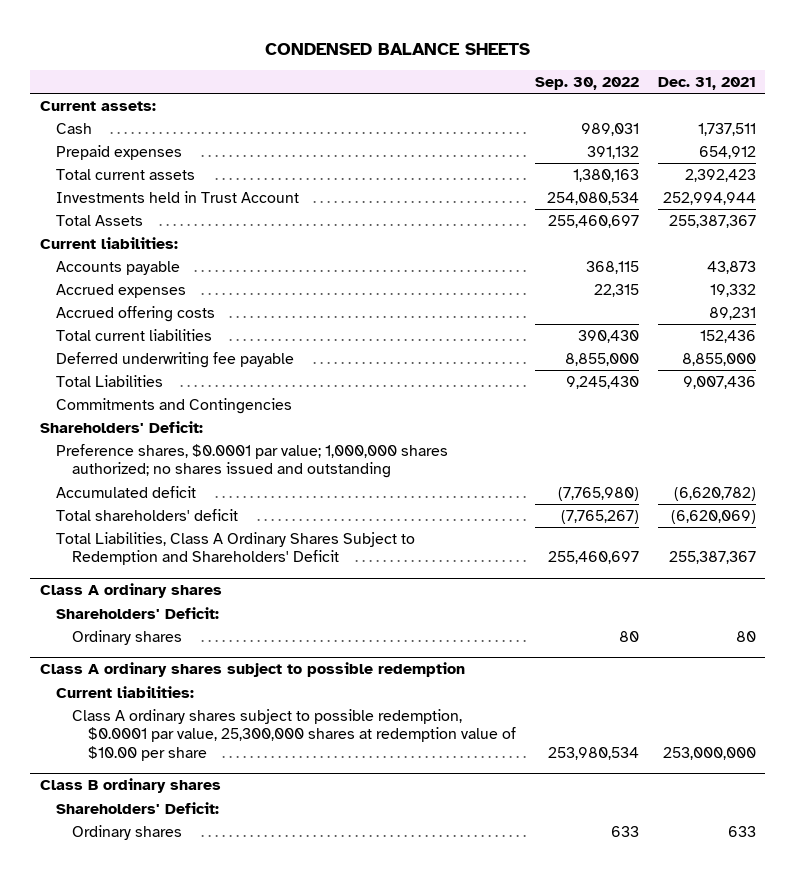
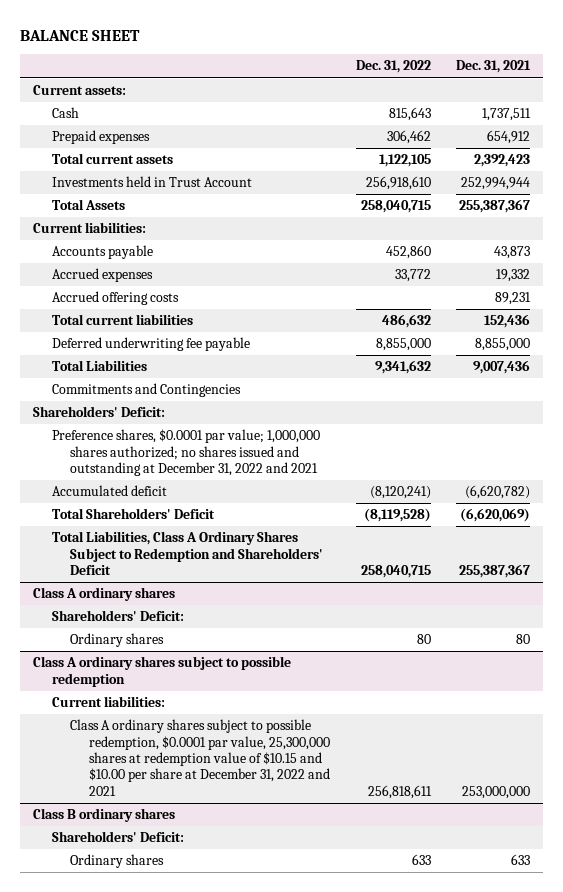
- CONDENSED BALANCE SHEETS
+ BALANCE SHEET
- | Sep. 30, 2022 | Dec. 31, 2021
+ | Dec. 31, 2022 | Dec. 31, 2021
- Preference shares, $0.0001 par value; 1,000,000 shares authorized; no shares issued and outstanding
+ Preference shares, $0.0001 par value; 1,000,000 shares authorized; no shares issued and outstanding at December 31, 2022 and 2021
- Total shareholders' deficit | (7,765,267) | (6,620,069)
+ Total Shareholders' Deficit | (8,119,528) | (6,620,069)
@ Class A ordinary shares subject to possible redemption
- Class A ordinary shares subject to possible redemption, $0.0001 par value, 25,300,000 shares at redemption value of $10.00 per share | 253,980,534 | 253,000,000
+ Class A ordinary shares subject to possible redemption, $0.0001 par value, 25,300,000 shares at redemption value of $10.15 and $10.00 per share at December 31, 2022 and 2021 | 256,818,611 | 253,000,000

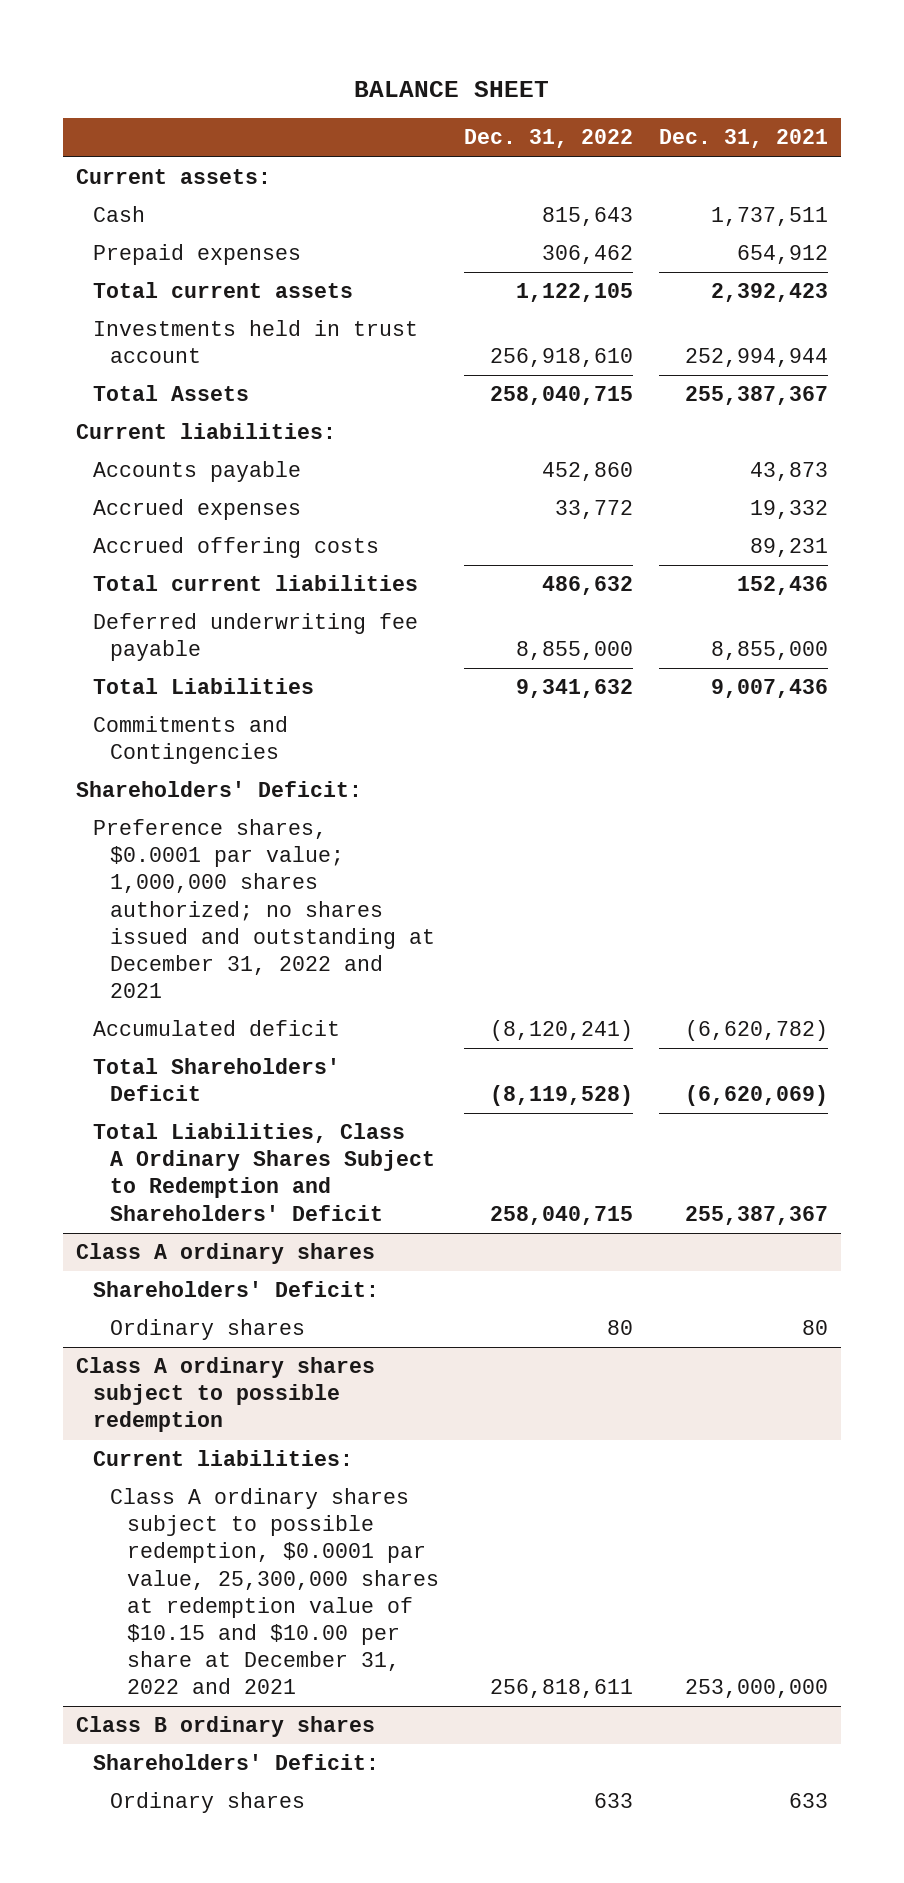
- Investments held in Trust Account | 256,918,610 | 252,994,944
+ Investments held in trust account | 256,918,610 | 252,994,944

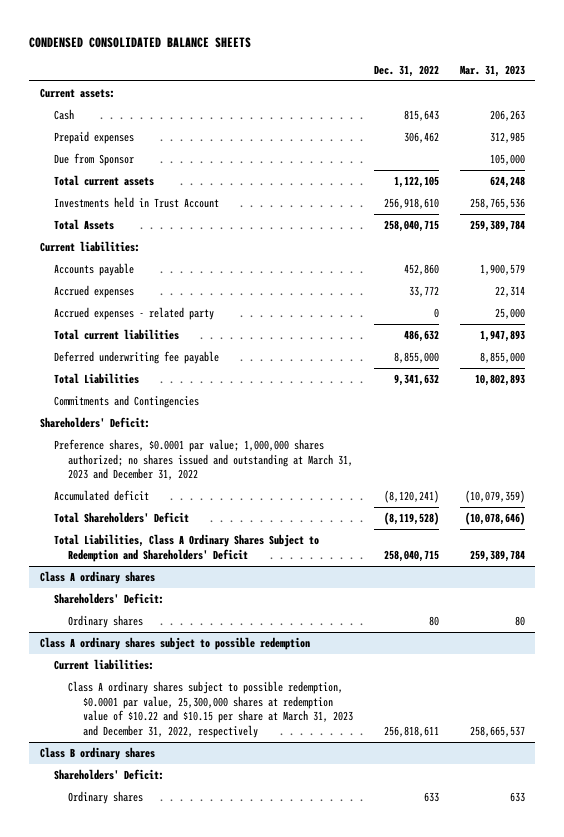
- BALANCE SHEET
+ CONDENSED CONSOLIDATED BALANCE SHEETS
- | Dec. 31, 2022 | Dec. 31, 2021
+ | Dec. 31, 2022 | Mar. 31, 2023
+ Due from Sponsor | | 105,000
- Investments held in trust account | 256,918,610 | 252,994,944
+ Investments held in Trust Account | 256,918,610 | 258,765,536
- Accrued offering costs | | 89,231
+ Accrued expenses - related party | 0 | 25,000
- Preference shares, $0.0001 par value; 1,000,000 shares authorized; no shares issued and outstanding at December 31, 2022 and 2021
+ Preference shares, $0.0001 par value; 1,000,000 shares authorized; no shares issued and outstanding at March 31, 2023 and December 31, 2022
@ Class A ordinary shares subject to possible redemption
- Class A ordinary shares subject to possible redemption, $0.0001 par value, 25,300,000 shares at redemption value of $10.15 and $10.00 per share at December 31, 2022 and 2021 | 256,818,611 | 253,000,000
+ Class A ordinary shares subject to possible redemption, $0.0001 par value, 25,300,000 shares at redemption value of $10.22 and $10.15 per share at March 31, 2023 and December 31, 2022, respectively | 256,818,611 | 258,665,537

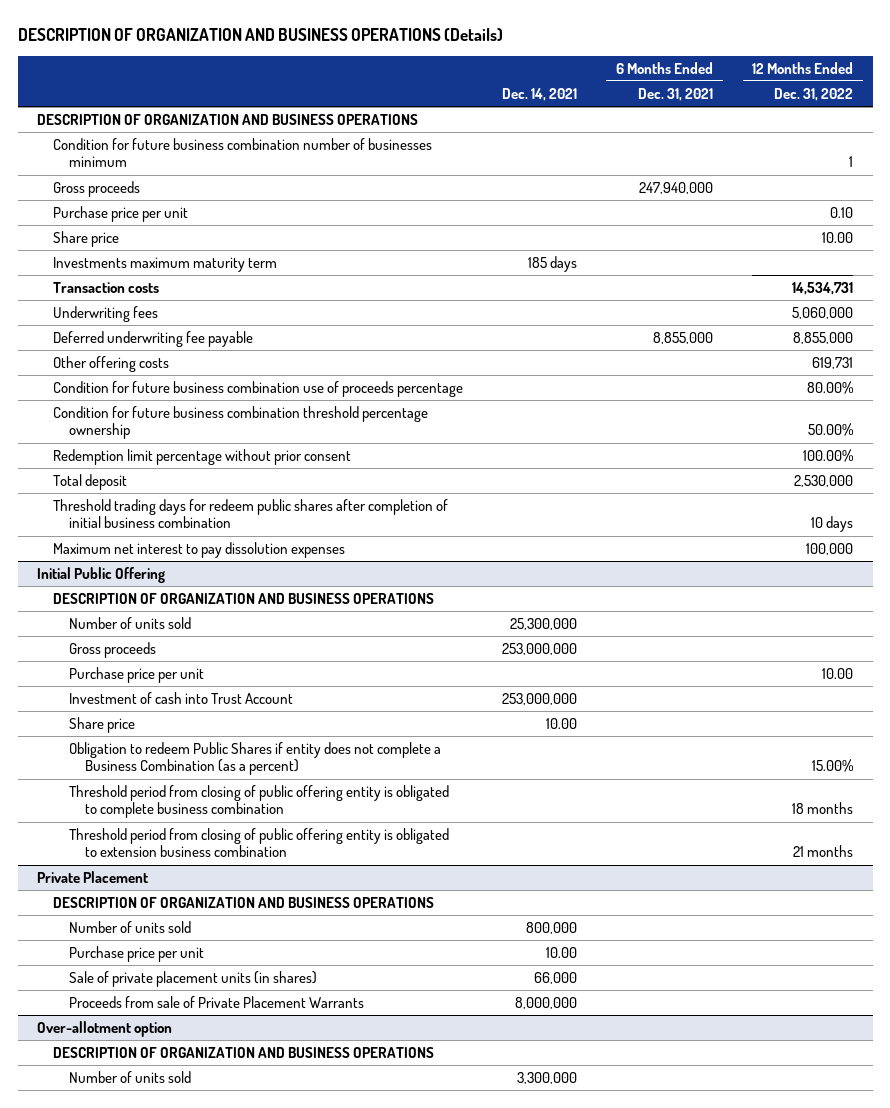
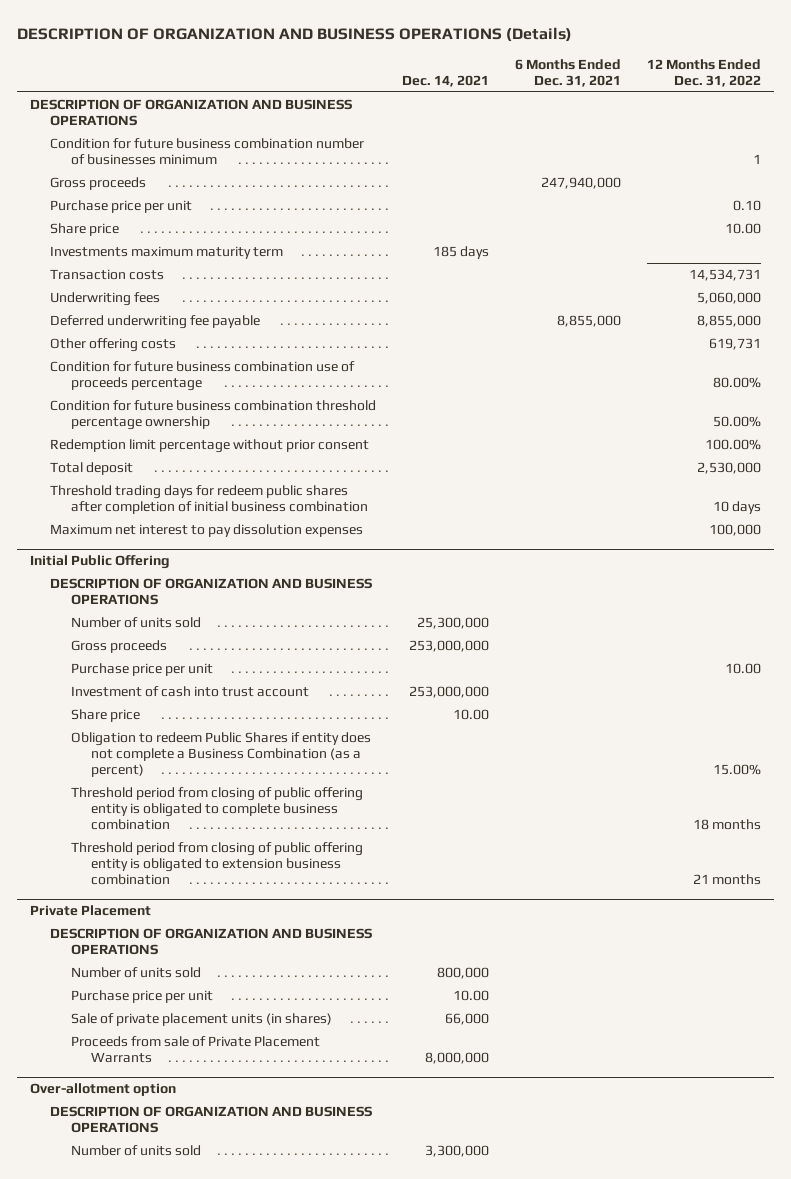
@ Initial Public Offering
- Investment of cash into Trust Account | 253,000,000 | |
+ Investment of cash into trust account | 253,000,000 | |

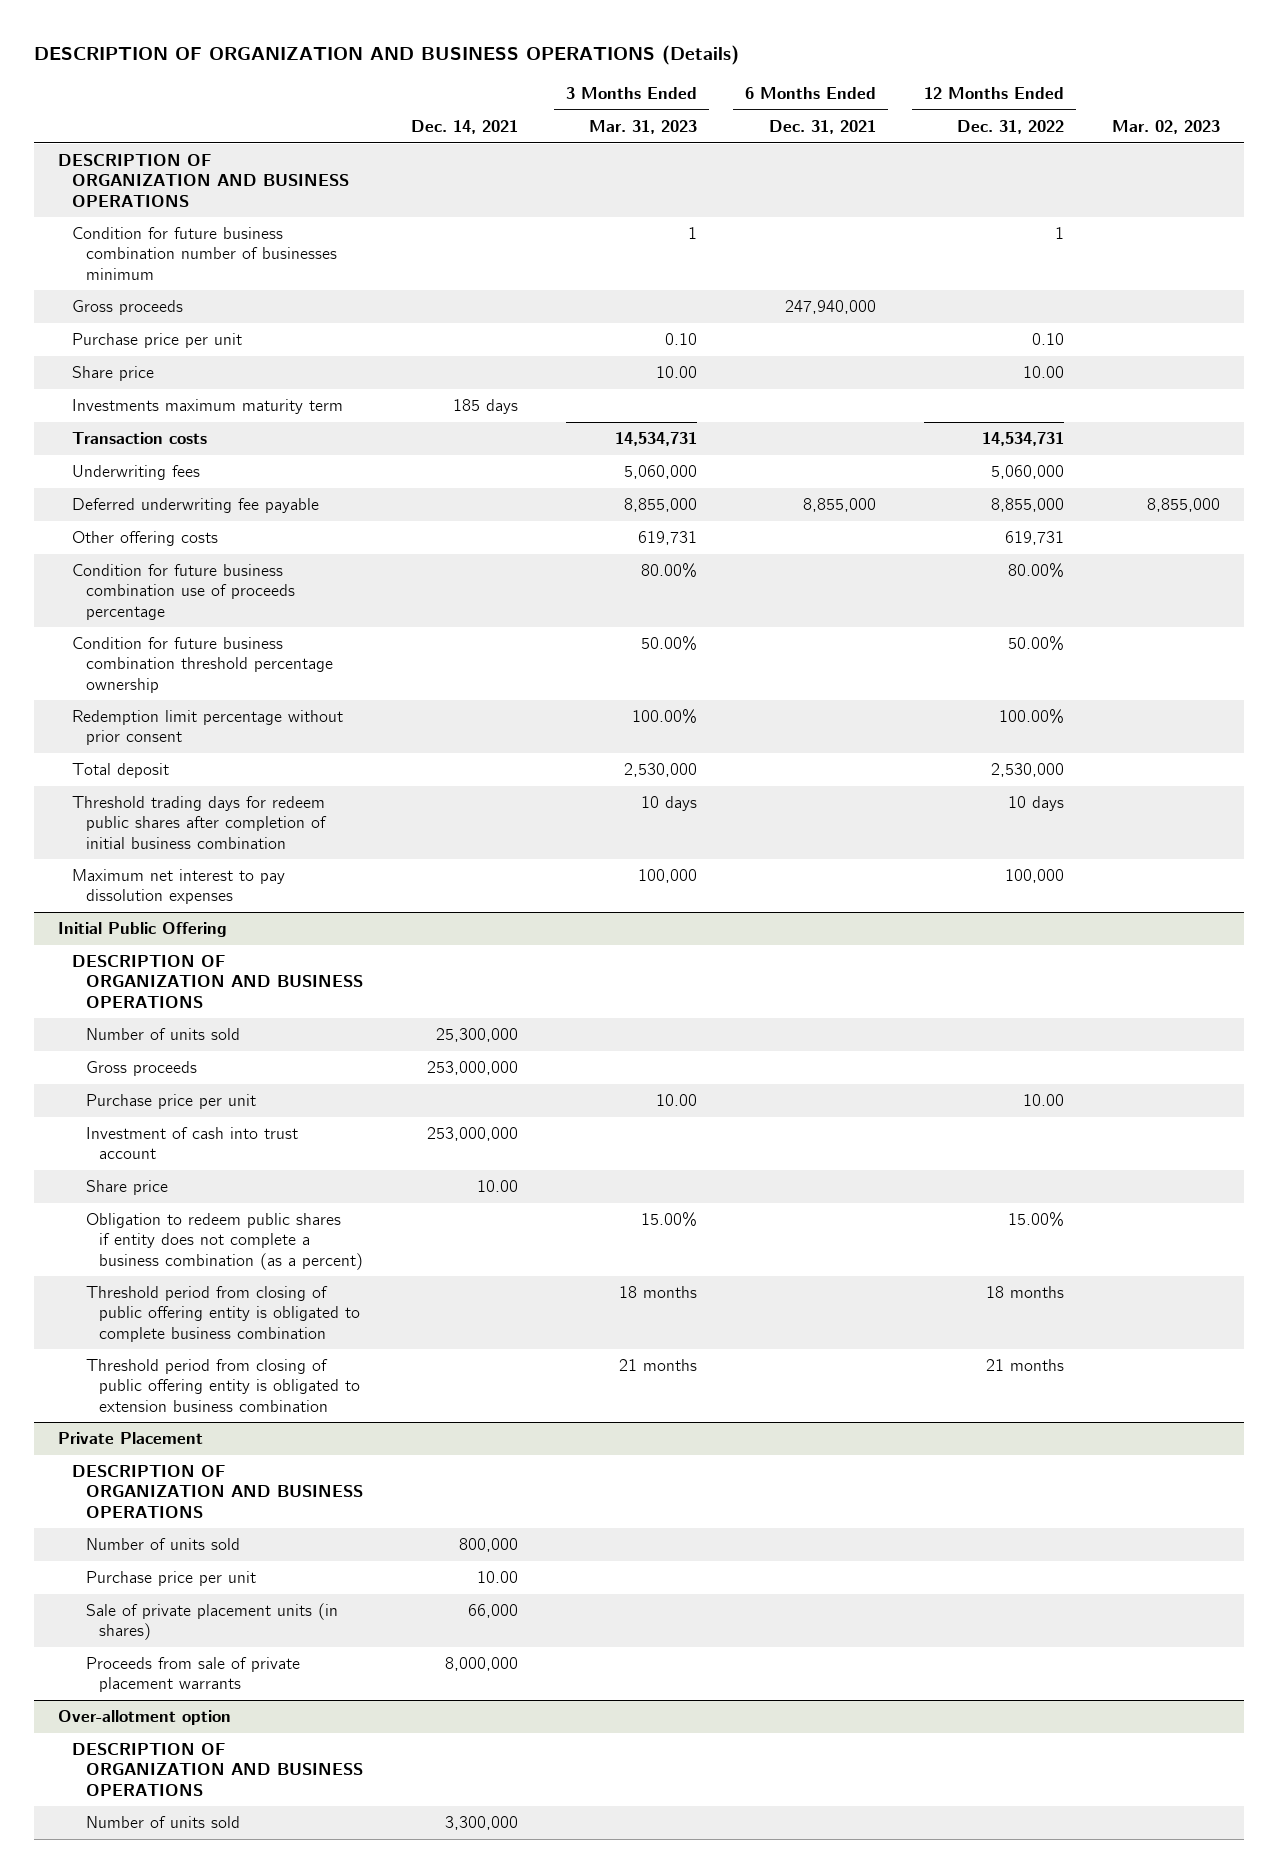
- | Dec. 14, 2021 | 6 Months Ended Dec. 31, 2021 | 12 Months Ended Dec. 31, 2022
+ | Dec. 14, 2021 | 3 Months Ended Mar. 31, 2023 | 6 Months Ended Dec. 31, 2021 | 12 Months Ended Dec. 31, 2022 | Mar. 02, 2023
@ Initial Public Offering
- Obligation to redeem Public Shares if entity does not complete a Business Combination (as a percent) | | | 15.00%
+ Obligation to redeem public shares if entity does not complete a business combination (as a percent) | | 15.00% | | 15.00% |
@ Private Placement
- Proceeds from sale of Private Placement Warrants | 8,000,000 | |
+ Proceeds from sale of private placement warrants | 8,000,000 | | | |

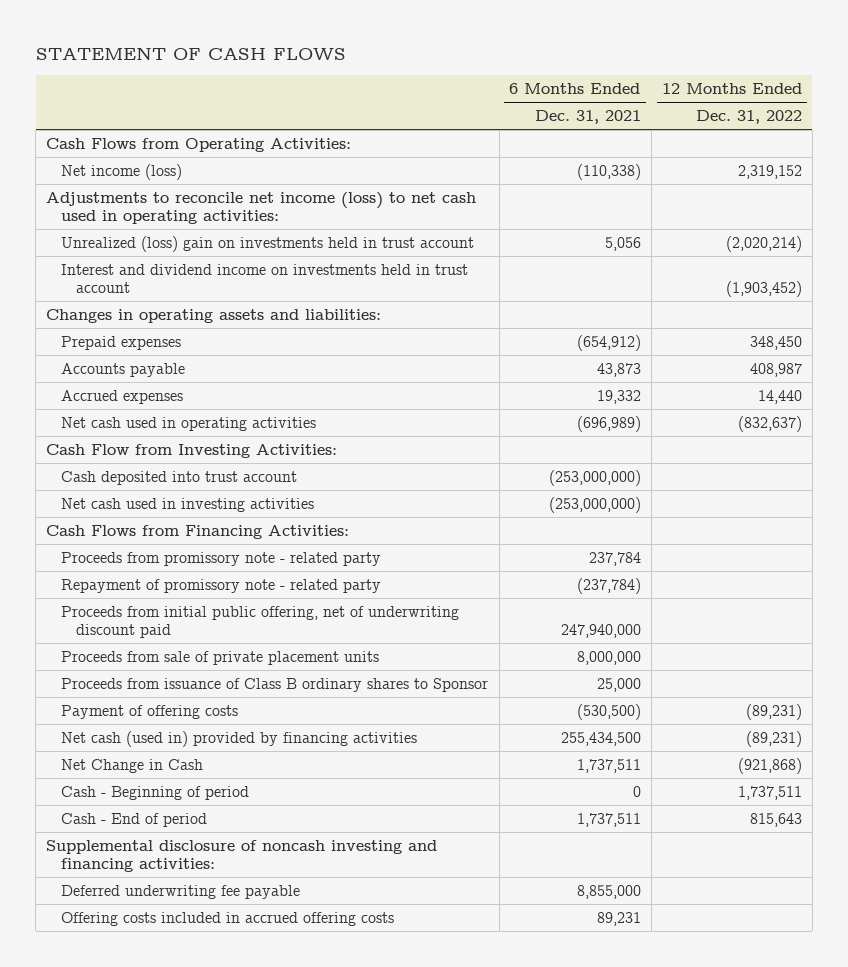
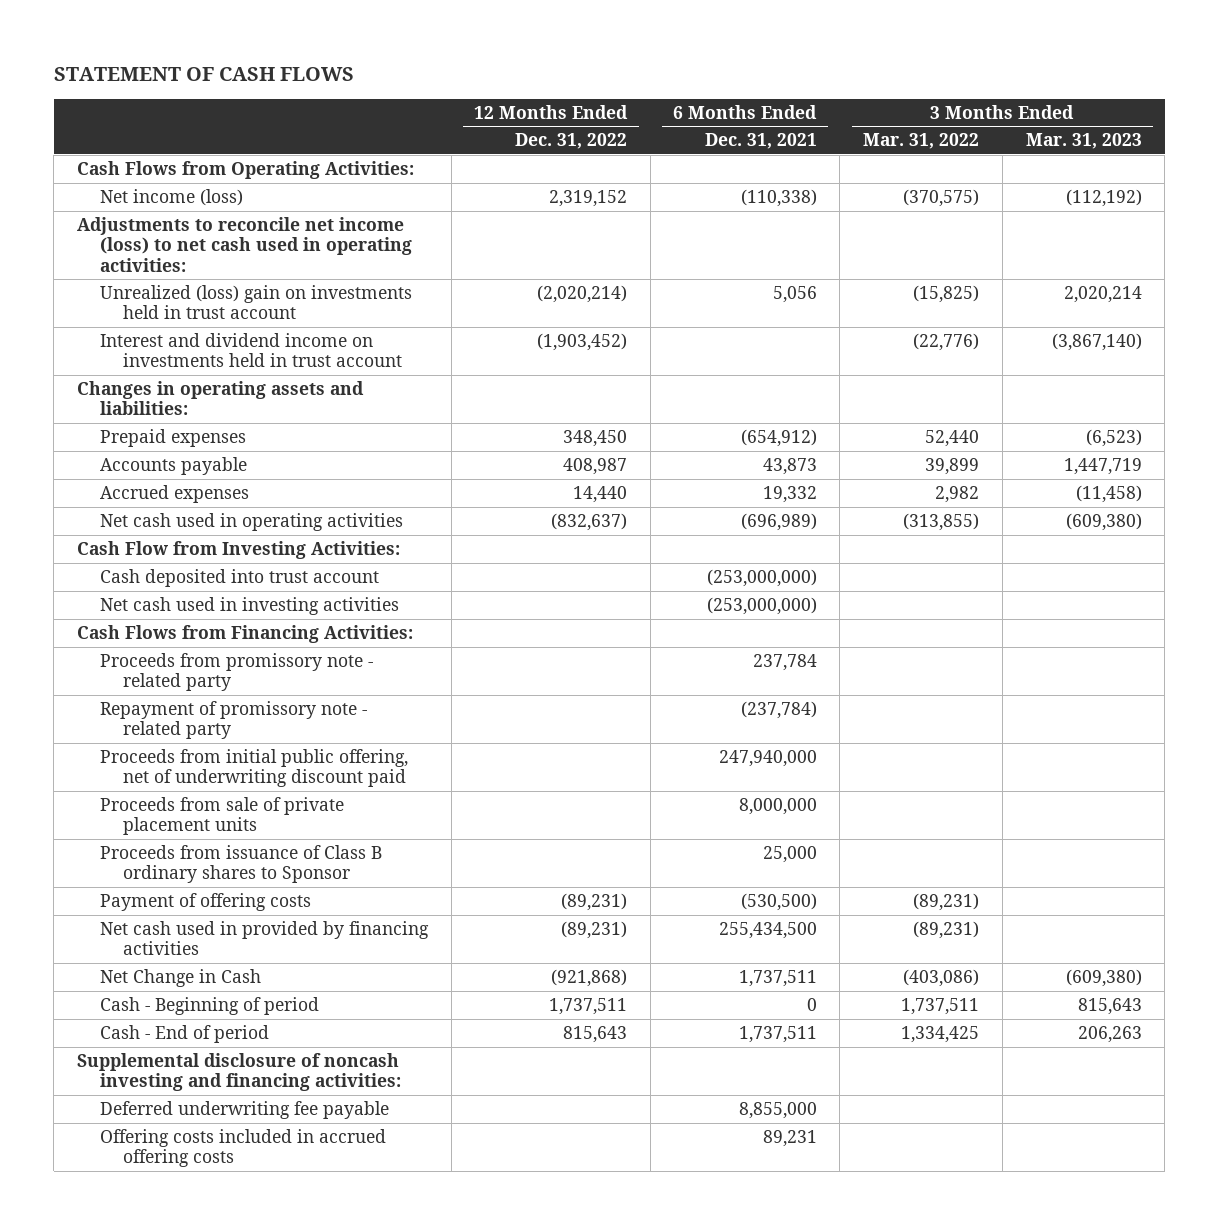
- | 6 Months Ended Dec. 31, 2021 | 12 Months Ended Dec. 31, 2022
+ | 12 Months Ended Dec. 31, 2022 | 6 Months Ended Dec. 31, 2021 | 3 Months Ended Mar. 31, 2022 | 3 Months Ended Mar. 31, 2023
- Net cash (used in) provided by financing activities | 255,434,500 | (89,231)
+ Net cash used in provided by financing activities | (89,231) | 255,434,500 | (89,231) |

